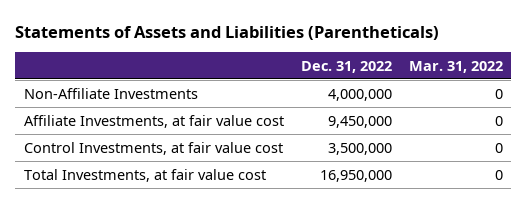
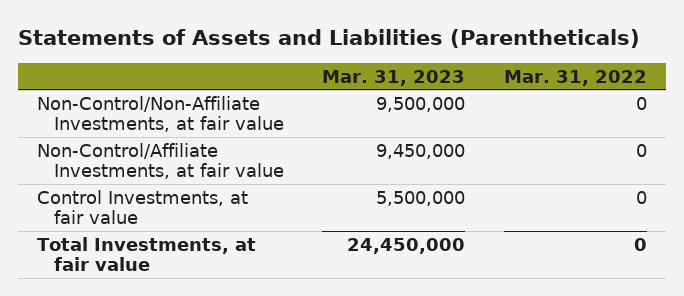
- | Dec. 31, 2022 | Mar. 31, 2022
+ | Mar. 31, 2023 | Mar. 31, 2022
- Non-Affiliate Investments | 4,000,000 | 0
- Affiliate Investments, at fair value cost | 9,450,000 | 0
- Control Investments, at fair value cost | 3,500,000 | 0
- Total Investments, at fair value cost | 16,950,000 | 0
+ Non-Control/Non-Affiliate Investments, at fair value | 9,500,000 | 0
+ Non-Control/Affiliate Investments, at fair value | 9,450,000 | 0
+ Control Investments, at fair value | 5,500,000 | 0
+ Total Investments, at fair value | 24,450,000 | 0

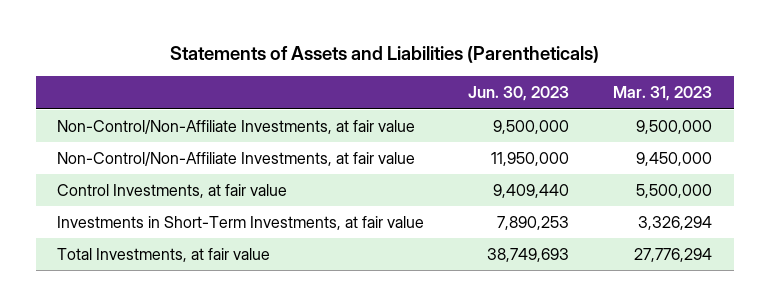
- | Mar. 31, 2023 | Mar. 31, 2022
+ | Jun. 30, 2023 | Mar. 31, 2023
- Non-Control/Affiliate Investments, at fair value | 9,450,000 | 0
+ Non-Control/Non-Affiliate Investments, at fair value | 11,950,000 | 9,450,000
- Total Investments, at fair value | 24,450,000 | 0
+ Investments in Short-Term Investments, at fair value | 7,890,253 | 3,326,294
+ Total Investments, at fair value | 38,749,693 | 27,776,294

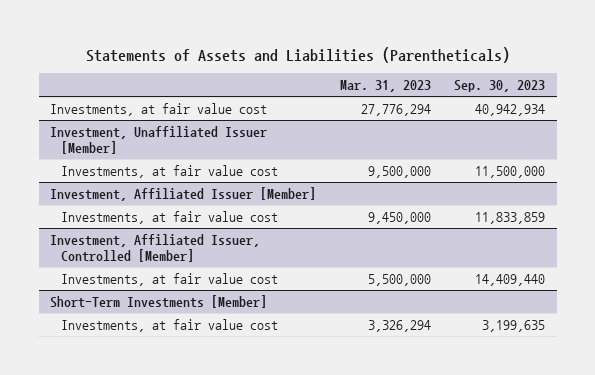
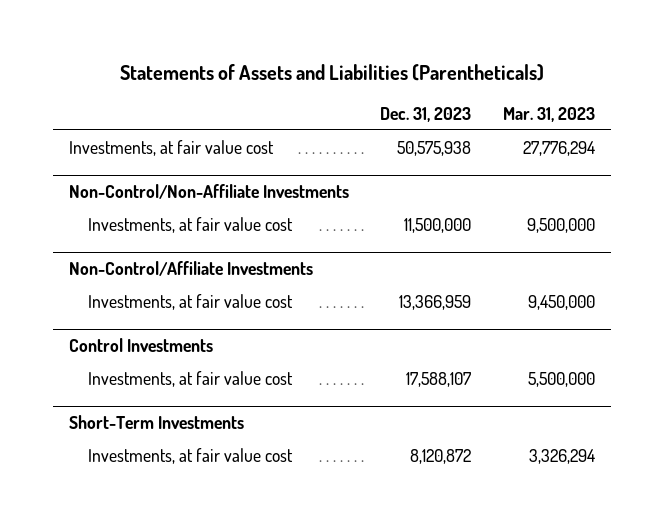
- | Mar. 31, 2023 | Sep. 30, 2023
+ | Dec. 31, 2023 | Mar. 31, 2023
- Investment, Unaffiliated Issuer [Member]
+ Non-Control/Non-Affiliate Investments
- Investment, Affiliated Issuer [Member]
+ Non-Control/Affiliate Investments
- Investment, Affiliated Issuer, Controlled [Member]
+ Control Investments
- Short-Term Investments [Member]
+ Short-Term Investments

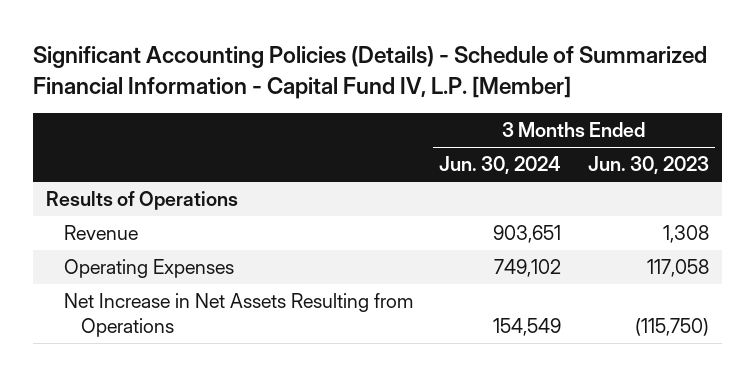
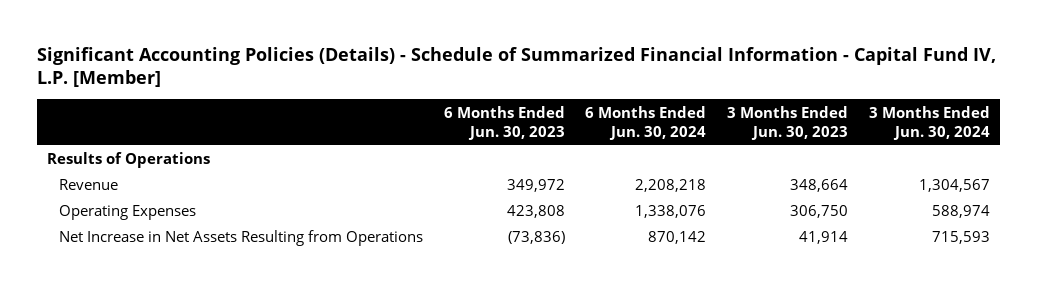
- | 3 Months Ended Jun. 30, 2024 | 3 Months Ended Jun. 30, 2023
+ | 6 Months Ended Jun. 30, 2023 | 6 Months Ended Jun. 30, 2024 | 3 Months Ended Jun. 30, 2023 | 3 Months Ended Jun. 30, 2024
- Revenue | 903,651 | 1,308
- Operating Expenses | 749,102 | 117,058
- Net Increase in Net Assets Resulting from Operations | 154,549 | (115,750)
+ Revenue | 349,972 | 2,208,218 | 348,664 | 1,304,567
+ Operating Expenses | 423,808 | 1,338,076 | 306,750 | 588,974
+ Net Increase in Net Assets Resulting from Operations | (73,836) | 870,142 | 41,914 | 715,593

